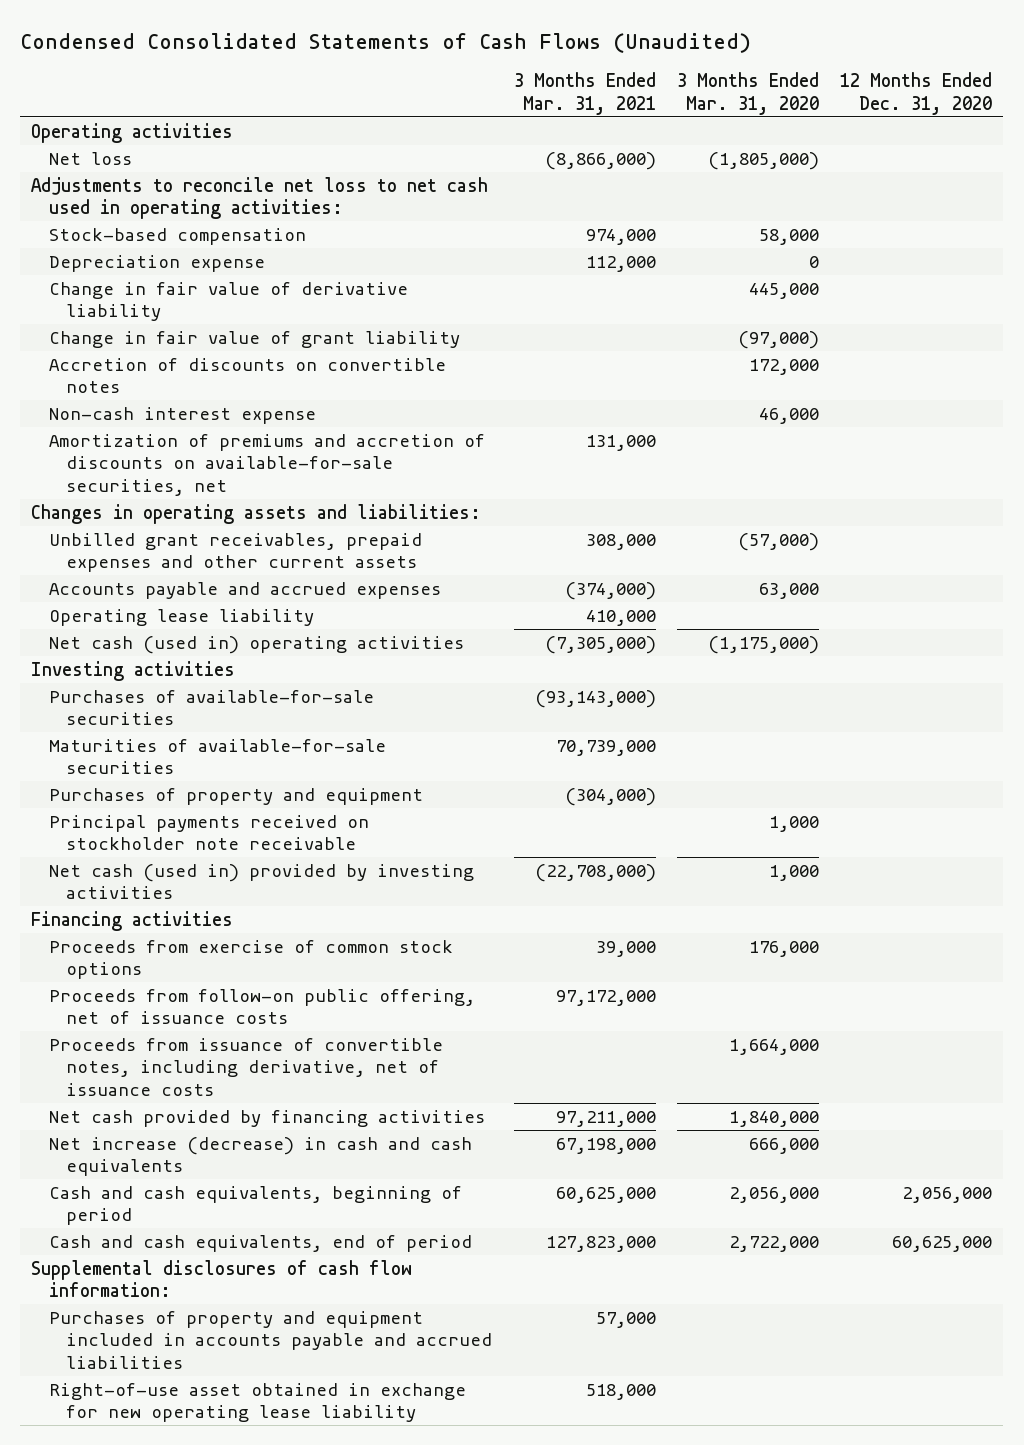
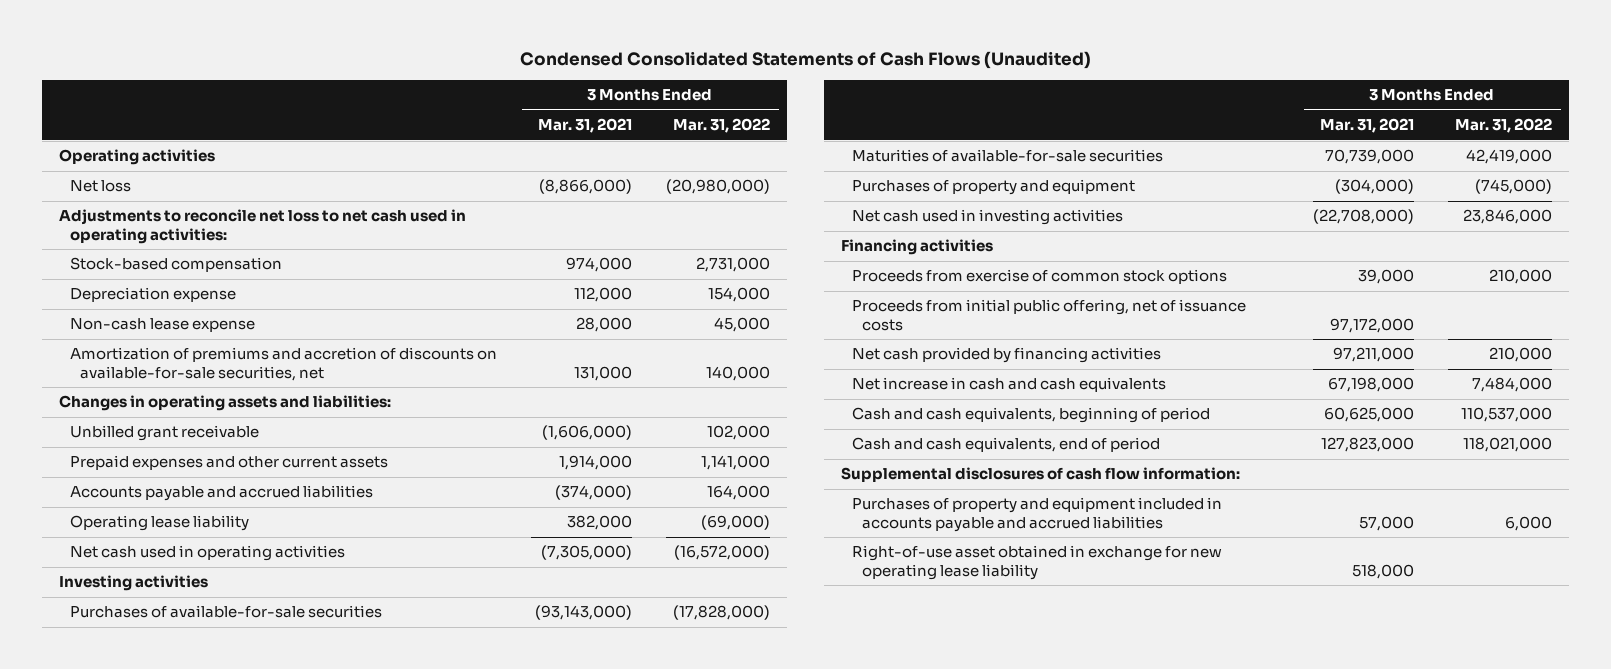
- | 3 Months Ended Mar. 31, 2021 | 3 Months Ended Mar. 31, 2020 | 12 Months Ended Dec. 31, 2020
+ | 3 Months Ended Mar. 31, 2021 | 3 Months Ended Mar. 31, 2022
- Change in fair value of derivative liability | | 445,000 |
- Change in fair value of grant liability | | (97,000) |
- Accretion of discounts on convertible notes | | 172,000 |
- Non-cash interest expense | | 46,000 |
+ Non-cash lease expense | 28,000 | 45,000
- Unbilled grant receivables, prepaid expenses and other current assets | 308,000 | (57,000) |
- Accounts payable and accrued expenses | (374,000) | 63,000 |
- Operating lease liability | 410,000 | |
- Net cash (used in) operating activities | (7,305,000) | (1,175,000) |
+ Unbilled grant receivable | (1,606,000) | 102,000
+ Prepaid expenses and other current assets | 1,914,000 | 1,141,000
+ Accounts payable and accrued liabilities | (374,000) | 164,000
+ Operating lease liability | 382,000 | (69,000)
+ Net cash used in operating activities | (7,305,000) | (16,572,000)
- Principal payments received on stockholder note receivable | | 1,000 |
- Net cash (used in) provided by investing activities | (22,708,000) | 1,000 |
+ Net cash used in investing activities | (22,708,000) | 23,846,000
- Proceeds from follow-on public offering, net of issuance costs | 97,172,000 | |
- Proceeds from issuance of convertible notes, including derivative, net of issuance costs | | 1,664,000 |
+ Proceeds from initial public offering, net of issuance costs | 97,172,000 |
- Net increase (decrease) in cash and cash equivalents | 67,198,000 | 666,000 |
+ Net increase in cash and cash equivalents | 67,198,000 | 7,484,000

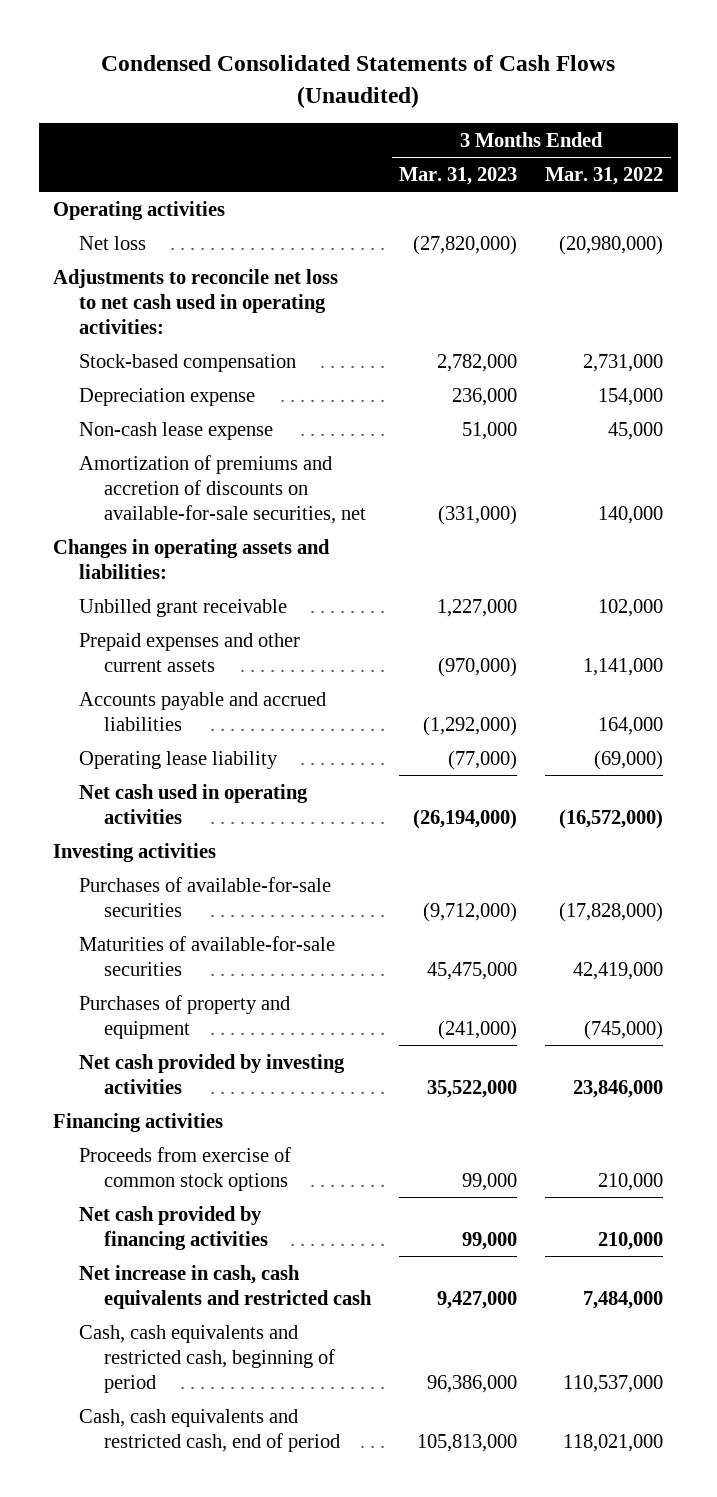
- | 3 Months Ended Mar. 31, 2021 | 3 Months Ended Mar. 31, 2022
+ | 3 Months Ended Mar. 31, 2023 | 3 Months Ended Mar. 31, 2022
- Net cash used in investing activities | (22,708,000) | 23,846,000
+ Net cash provided by investing activities | 35,522,000 | 23,846,000
- Proceeds from initial public offering, net of issuance costs | 97,172,000 |
- Net increase in cash and cash equivalents | 67,198,000 | 7,484,000
- Cash and cash equivalents, beginning of period | 60,625,000 | 110,537,000
- Cash and cash equivalents, end of period | 127,823,000 | 118,021,000
- Supplemental disclosures of cash flow information:
- Purchases of property and equipment included in accounts payable and accrued liabilities | 57,000 | 6,000
- Right-of-use asset obtained in exchange for new operating lease liability | 518,000 |
+ Net increase in cash, cash equivalents and restricted cash | 9,427,000 | 7,484,000
+ Cash, cash equivalents and restricted cash, beginning of period | 96,386,000 | 110,537,000
+ Cash, cash equivalents and restricted cash, end of period | 105,813,000 | 118,021,000

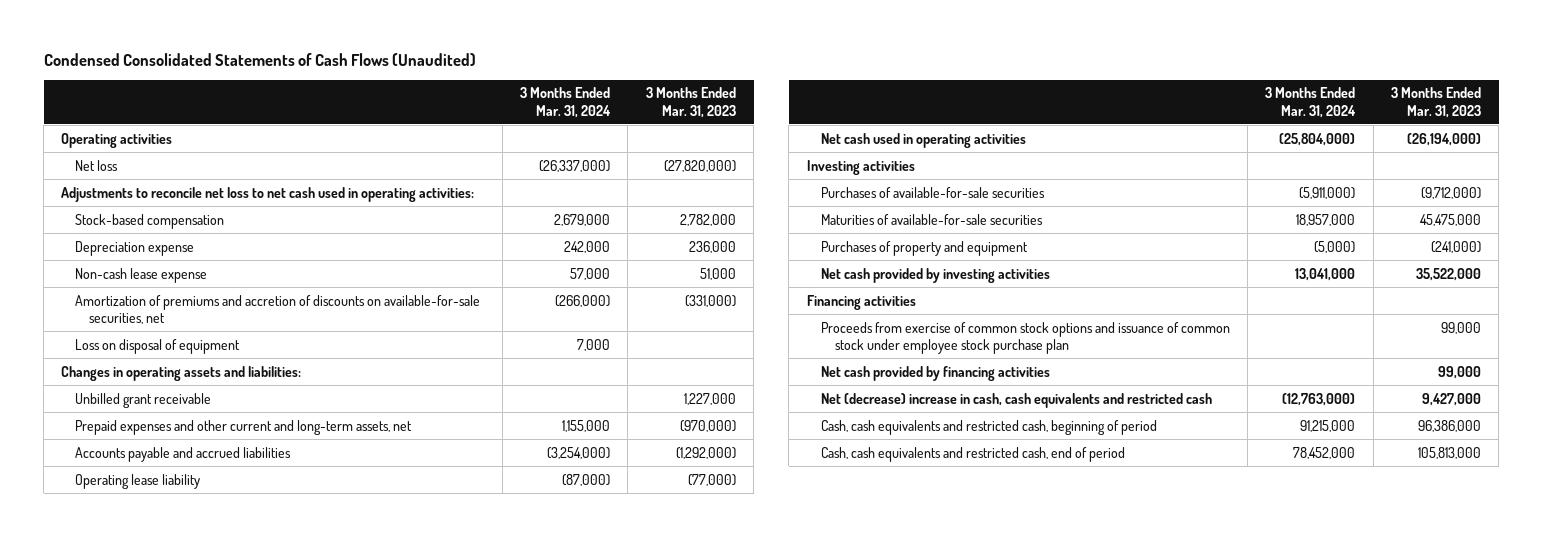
- | 3 Months Ended Mar. 31, 2023 | 3 Months Ended Mar. 31, 2022
+ | 3 Months Ended Mar. 31, 2024 | 3 Months Ended Mar. 31, 2023
+ Loss on disposal of equipment | 7,000 |
- Prepaid expenses and other current assets | (970,000) | 1,141,000
+ Prepaid expenses and other current and long-term assets, net | 1,155,000 | (970,000)
- Proceeds from exercise of common stock options | 99,000 | 210,000
+ Proceeds from exercise of common stock options and issuance of common stock under employee stock purchase plan | | 99,000
- Net increase in cash, cash equivalents and restricted cash | 9,427,000 | 7,484,000
+ Net (decrease) increase in cash, cash equivalents and restricted cash | (12,763,000) | 9,427,000

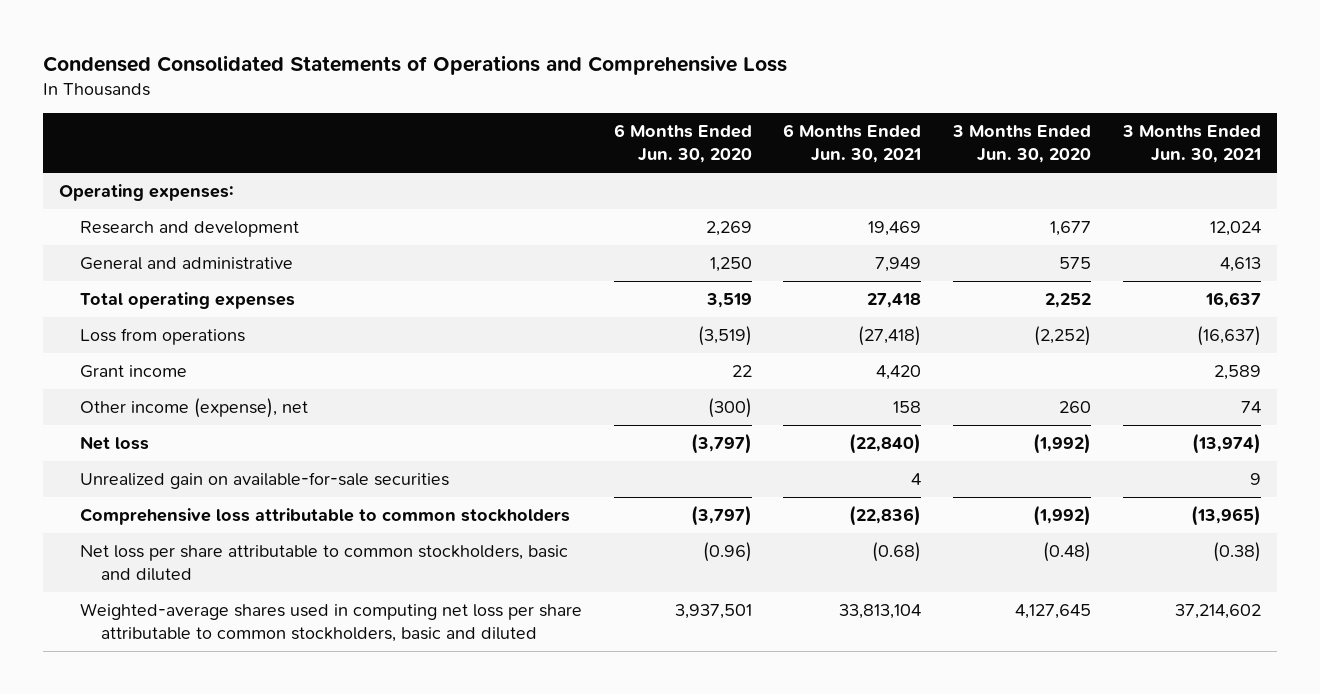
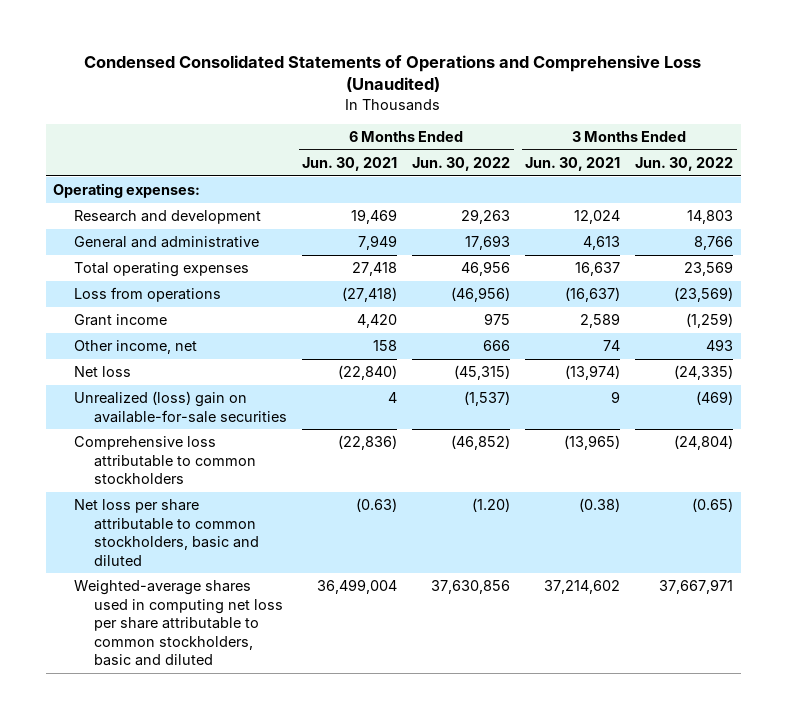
- Condensed Consolidated Statements of Operations and Comprehensive Loss
+ Condensed Consolidated Statements of Operations and Comprehensive Loss (Unaudited)
- | 6 Months Ended Jun. 30, 2020 | 6 Months Ended Jun. 30, 2021 | 3 Months Ended Jun. 30, 2020 | 3 Months Ended Jun. 30, 2021
+ | 6 Months Ended Jun. 30, 2021 | 6 Months Ended Jun. 30, 2022 | 3 Months Ended Jun. 30, 2021 | 3 Months Ended Jun. 30, 2022
- Other income (expense), net | (300) | 158 | 260 | 74
+ Other income, net | 158 | 666 | 74 | 493
- Unrealized gain on available-for-sale securities | | 4 | | 9
+ Unrealized (loss) gain on available-for-sale securities | 4 | (1,537) | 9 | (469)
- Net loss per share attributable to common stockholders, basic and diluted | (0.96) | (0.68) | (0.48) | (0.38)
- Weighted-average shares used in computing net loss per share attributable to common stockholders, basic and diluted | 3,937,501 | 33,813,104 | 4,127,645 | 37,214,602
+ Net loss per share attributable to common stockholders, basic and diluted | (0.63) | (1.20) | (0.38) | (0.65)
+ Weighted-average shares used in computing net loss per share attributable to common stockholders, basic and diluted | 36,499,004 | 37,630,856 | 37,214,602 | 37,667,971

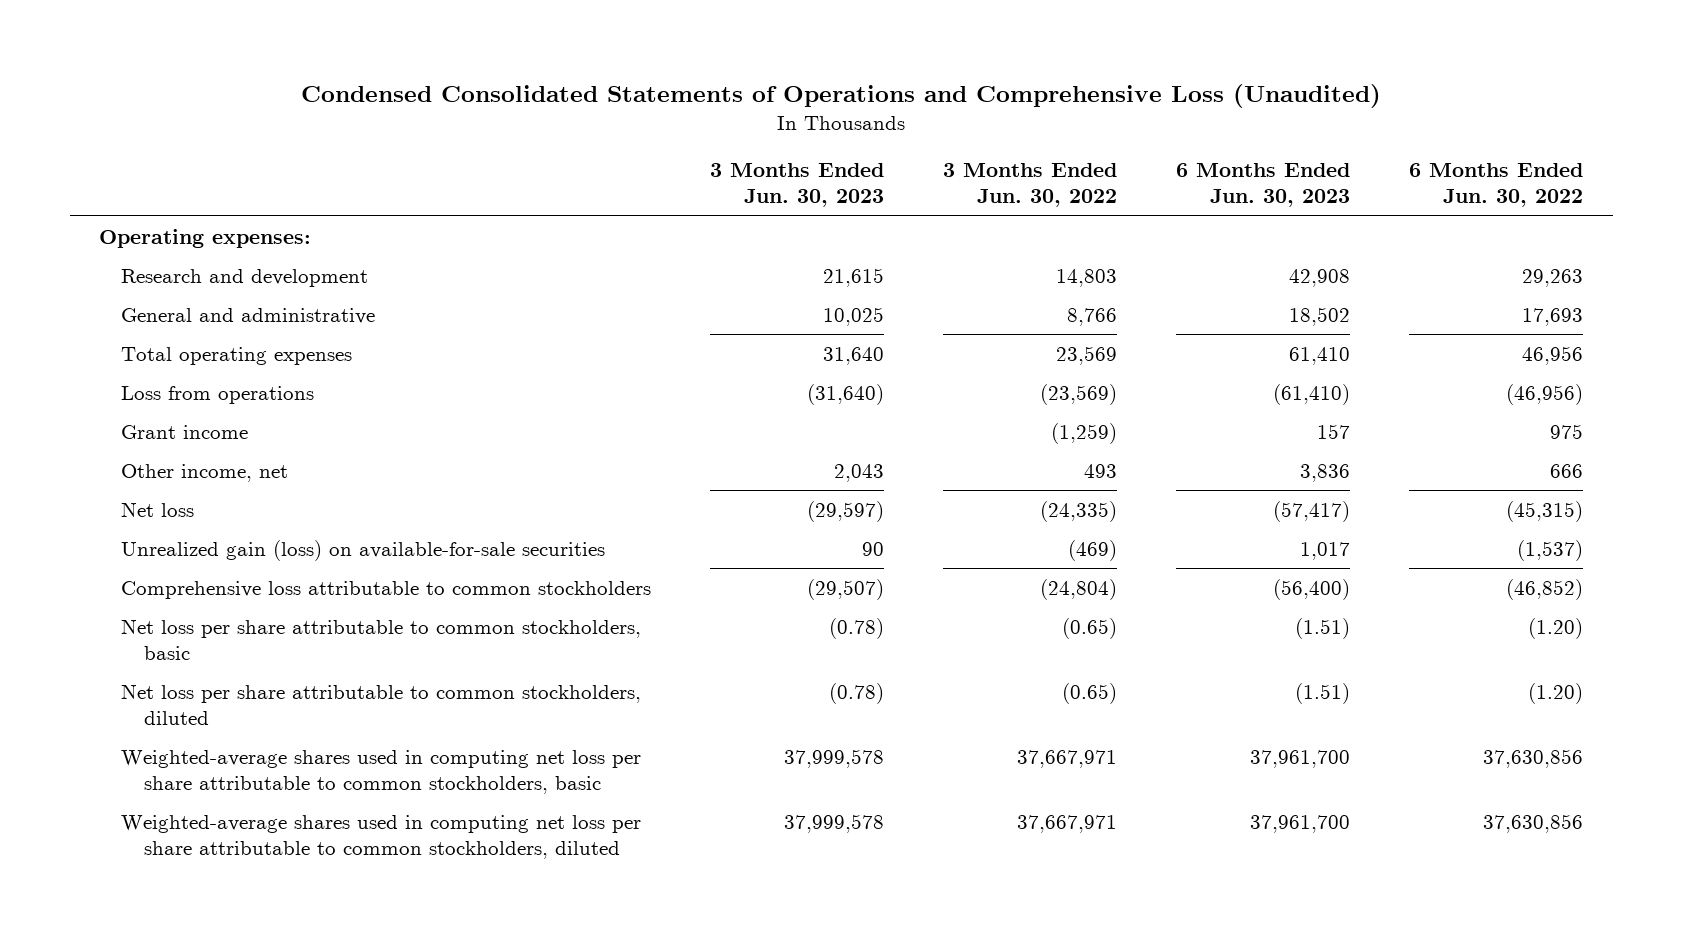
- | 6 Months Ended Jun. 30, 2021 | 6 Months Ended Jun. 30, 2022 | 3 Months Ended Jun. 30, 2021 | 3 Months Ended Jun. 30, 2022
+ | 3 Months Ended Jun. 30, 2023 | 3 Months Ended Jun. 30, 2022 | 6 Months Ended Jun. 30, 2023 | 6 Months Ended Jun. 30, 2022
- Unrealized (loss) gain on available-for-sale securities | 4 | (1,537) | 9 | (469)
+ Unrealized gain (loss) on available-for-sale securities | 90 | (469) | 1,017 | (1,537)
- Net loss per share attributable to common stockholders, basic and diluted | (0.63) | (1.20) | (0.38) | (0.65)
- Weighted-average shares used in computing net loss per share attributable to common stockholders, basic and diluted | 36,499,004 | 37,630,856 | 37,214,602 | 37,667,971
+ Net loss per share attributable to common stockholders, basic | (0.78) | (0.65) | (1.51) | (1.20)
+ Net loss per share attributable to common stockholders, diluted | (0.78) | (0.65) | (1.51) | (1.20)
+ Weighted-average shares used in computing net loss per share attributable to common stockholders, basic | 37,999,578 | 37,667,971 | 37,961,700 | 37,630,856
+ Weighted-average shares used in computing net loss per share attributable to common stockholders, diluted | 37,999,578 | 37,667,971 | 37,961,700 | 37,630,856

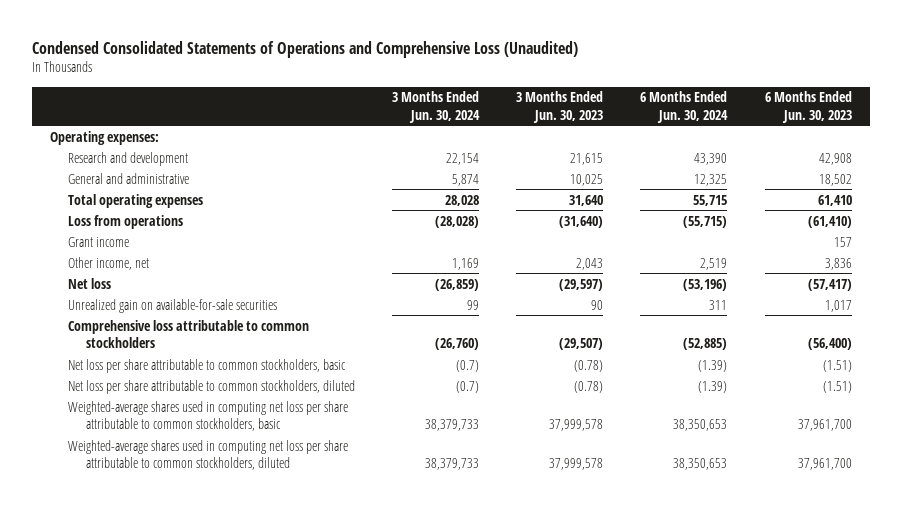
- | 3 Months Ended Jun. 30, 2023 | 3 Months Ended Jun. 30, 2022 | 6 Months Ended Jun. 30, 2023 | 6 Months Ended Jun. 30, 2022
+ | 3 Months Ended Jun. 30, 2024 | 3 Months Ended Jun. 30, 2023 | 6 Months Ended Jun. 30, 2024 | 6 Months Ended Jun. 30, 2023
- Unrealized gain (loss) on available-for-sale securities | 90 | (469) | 1,017 | (1,537)
+ Unrealized gain on available-for-sale securities | 99 | 90 | 311 | 1,017

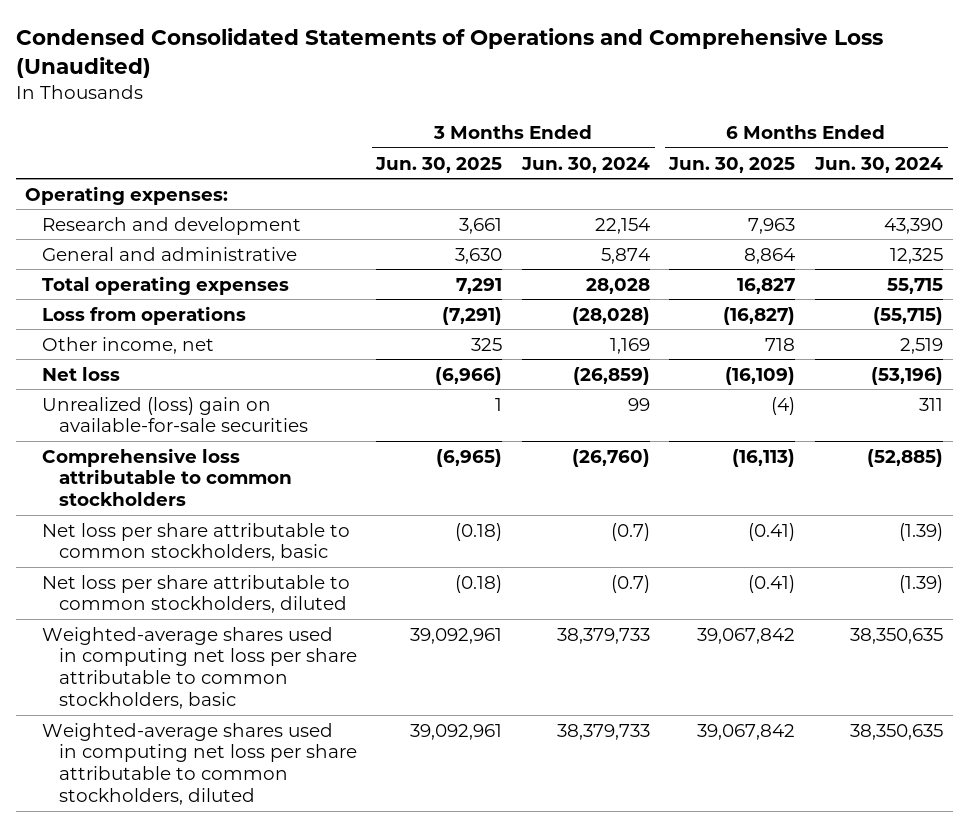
- | 3 Months Ended Jun. 30, 2024 | 3 Months Ended Jun. 30, 2023 | 6 Months Ended Jun. 30, 2024 | 6 Months Ended Jun. 30, 2023
+ | 3 Months Ended Jun. 30, 2025 | 3 Months Ended Jun. 30, 2024 | 6 Months Ended Jun. 30, 2025 | 6 Months Ended Jun. 30, 2024
- Grant income | | | | 157
- Unrealized gain on available-for-sale securities | 99 | 90 | 311 | 1,017
+ Unrealized (loss) gain on available-for-sale securities | 1 | 99 | (4) | 311
- Weighted-average shares used in computing net loss per share attributable to common stockholders, basic | 38,379,733 | 37,999,578 | 38,350,653 | 37,961,700
- Weighted-average shares used in computing net loss per share attributable to common stockholders, diluted | 38,379,733 | 37,999,578 | 38,350,653 | 37,961,700
+ Weighted-average shares used in computing net loss per share attributable to common stockholders, basic | 39,092,961 | 38,379,733 | 39,067,842 | 38,350,635
+ Weighted-average shares used in computing net loss per share attributable to common stockholders, diluted | 39,092,961 | 38,379,733 | 39,067,842 | 38,350,635

